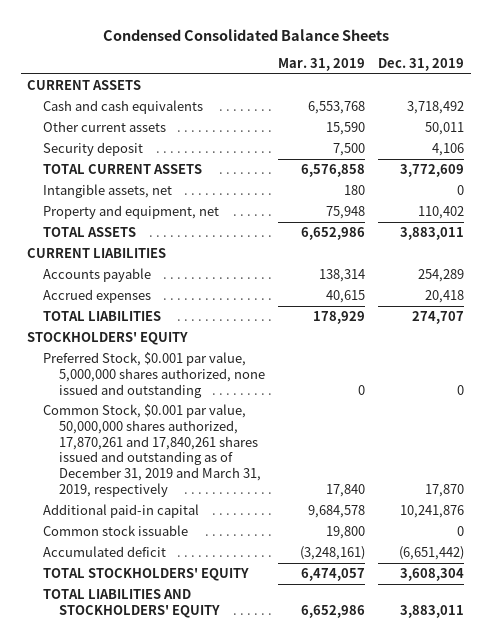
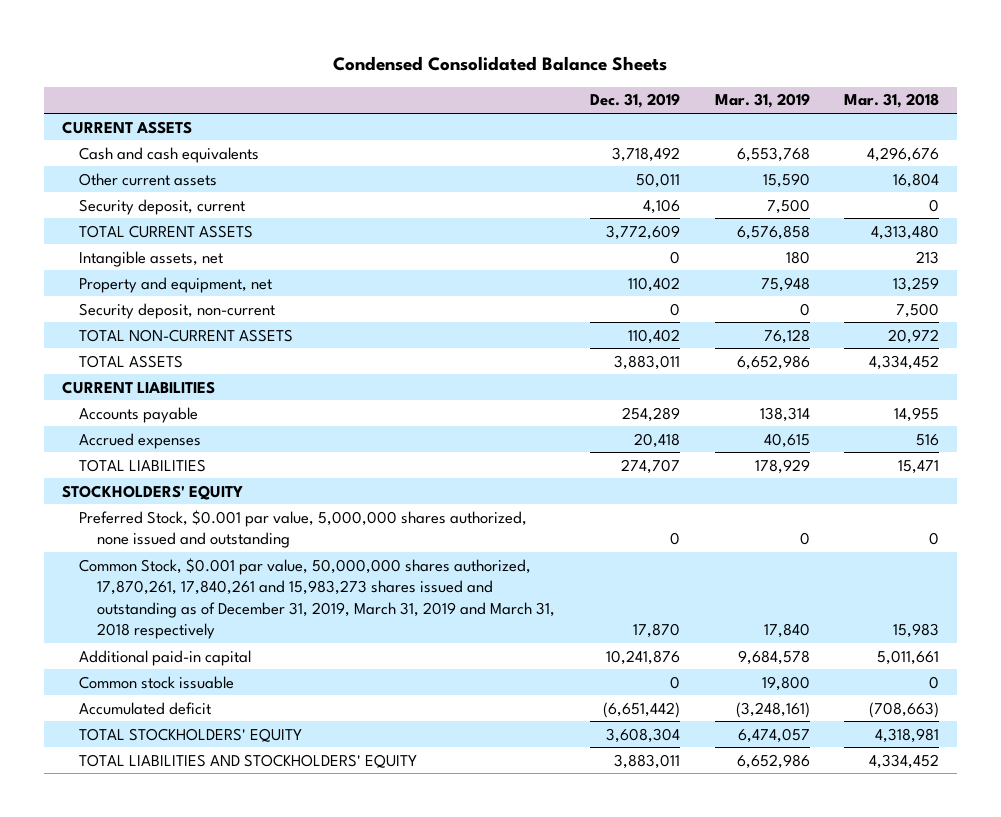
- | Mar. 31, 2019 | Dec. 31, 2019
+ | Dec. 31, 2019 | Mar. 31, 2019 | Mar. 31, 2018
- Security deposit | 7,500 | 4,106
+ Security deposit, current | 4,106 | 7,500 | 0
+ Security deposit, non-current | 0 | 0 | 7,500
+ TOTAL NON-CURRENT ASSETS | 110,402 | 76,128 | 20,972
- Common Stock, $0.001 par value, 50,000,000 shares authorized, 17,870,261 and 17,840,261 shares issued and outstanding as of December 31, 2019 and March 31, 2019, respectively | 17,840 | 17,870
+ Common Stock, $0.001 par value, 50,000,000 shares authorized, 17,870,261, 17,840,261 and 15,983,273 shares issued and outstanding as of December 31, 2019, March 31, 2019 and March 31, 2018 respectively | 17,870 | 17,840 | 15,983

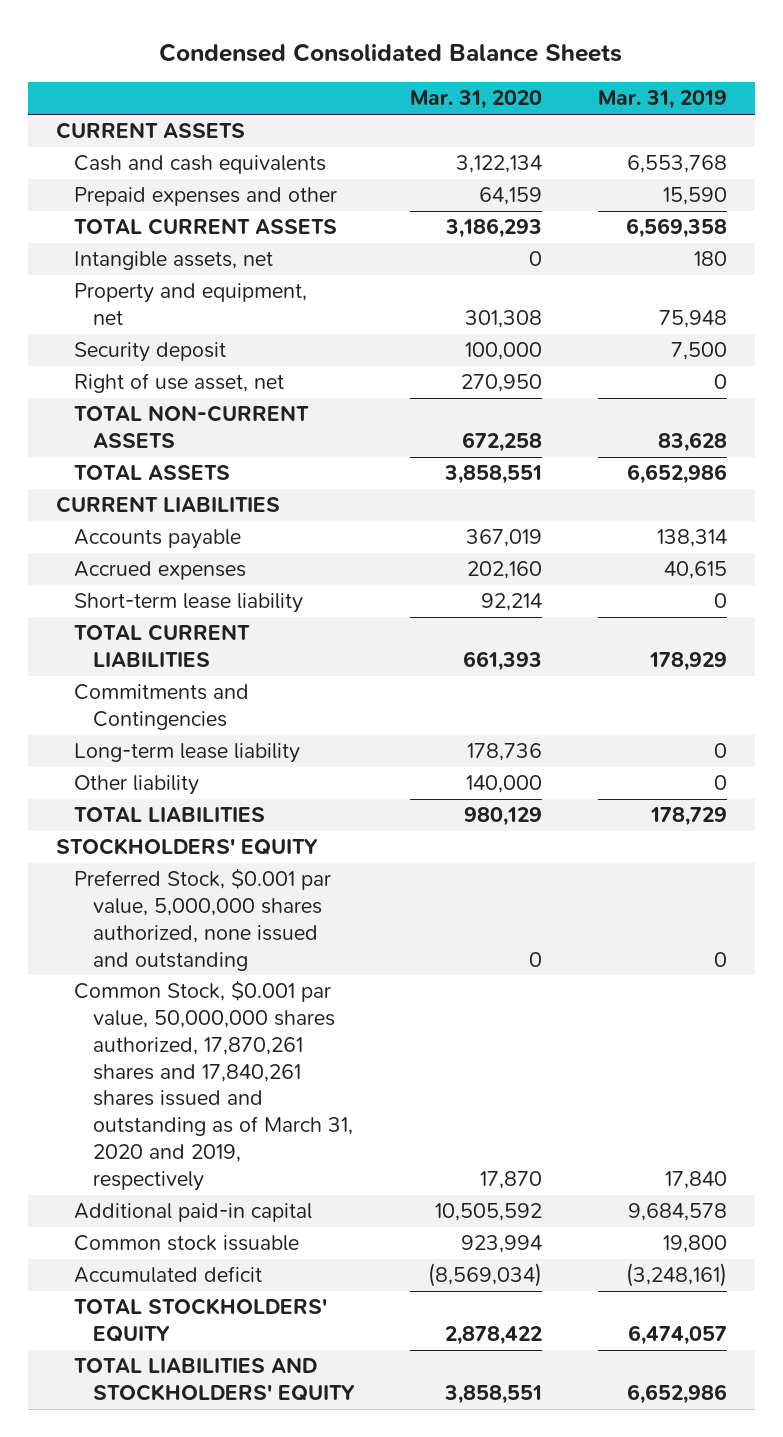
- | Dec. 31, 2019 | Mar. 31, 2019 | Mar. 31, 2018
+ | Mar. 31, 2020 | Mar. 31, 2019
- Other current assets | 50,011 | 15,590 | 16,804
- Security deposit, current | 4,106 | 7,500 | 0
- TOTAL CURRENT ASSETS | 3,772,609 | 6,576,858 | 4,313,480
+ Prepaid expenses and other | 64,159 | 15,590
+ TOTAL CURRENT ASSETS | 3,186,293 | 6,569,358
- Security deposit, non-current | 0 | 0 | 7,500
- TOTAL NON-CURRENT ASSETS | 110,402 | 76,128 | 20,972
+ Security deposit | 100,000 | 7,500
+ Right of use asset, net | 270,950 | 0
+ TOTAL NON-CURRENT ASSETS | 672,258 | 83,628
- TOTAL LIABILITIES | 274,707 | 178,929 | 15,471
+ Short-term lease liability | 92,214 | 0
+ TOTAL CURRENT LIABILITIES | 661,393 | 178,929
+ Commitments and Contingencies
+ Long-term lease liability | 178,736 | 0
+ Other liability | 140,000 | 0
+ TOTAL LIABILITIES | 980,129 | 178,729
- Common Stock, $0.001 par value, 50,000,000 shares authorized, 17,870,261, 17,840,261 and 15,983,273 shares issued and outstanding as of December 31, 2019, March 31, 2019 and March 31, 2018 respectively | 17,870 | 17,840 | 15,983
+ Common Stock, $0.001 par value, 50,000,000 shares authorized, 17,870,261 shares and 17,840,261 shares issued and outstanding as of March 31, 2020 and 2019, respectively | 17,870 | 17,840

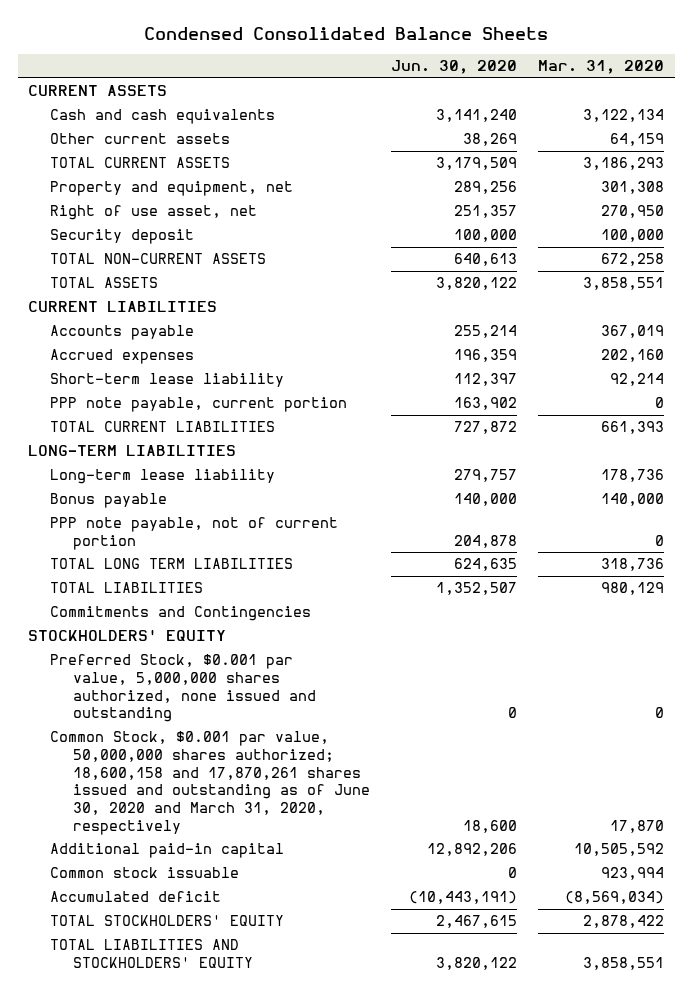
- | Mar. 31, 2020 | Mar. 31, 2019
+ | Jun. 30, 2020 | Mar. 31, 2020
- Prepaid expenses and other | 64,159 | 15,590
+ Other current assets | 38,269 | 64,159
- Intangible assets, net | 0 | 180
moved down: Security deposit | 100,000 | 100,000
+ PPP note payable, current portion | 163,902 | 0
+ LONG-TERM LIABILITIES
- Other liability | 140,000 | 0
+ Bonus payable | 140,000 | 140,000
+ PPP note payable, not of current portion | 204,878 | 0
+ TOTAL LONG TERM LIABILITIES | 624,635 | 318,736
moved down: Commitments and Contingencies
- Common Stock, $0.001 par value, 50,000,000 shares authorized, 17,870,261 shares and 17,840,261 shares issued and outstanding as of March 31, 2020 and 2019, respectively | 17,870 | 17,840
+ Common Stock, $0.001 par value, 50,000,000 shares authorized; 18,600,158 and 17,870,261 shares issued and outstanding as of June 30, 2020 and March 31, 2020, respectively | 18,600 | 17,870

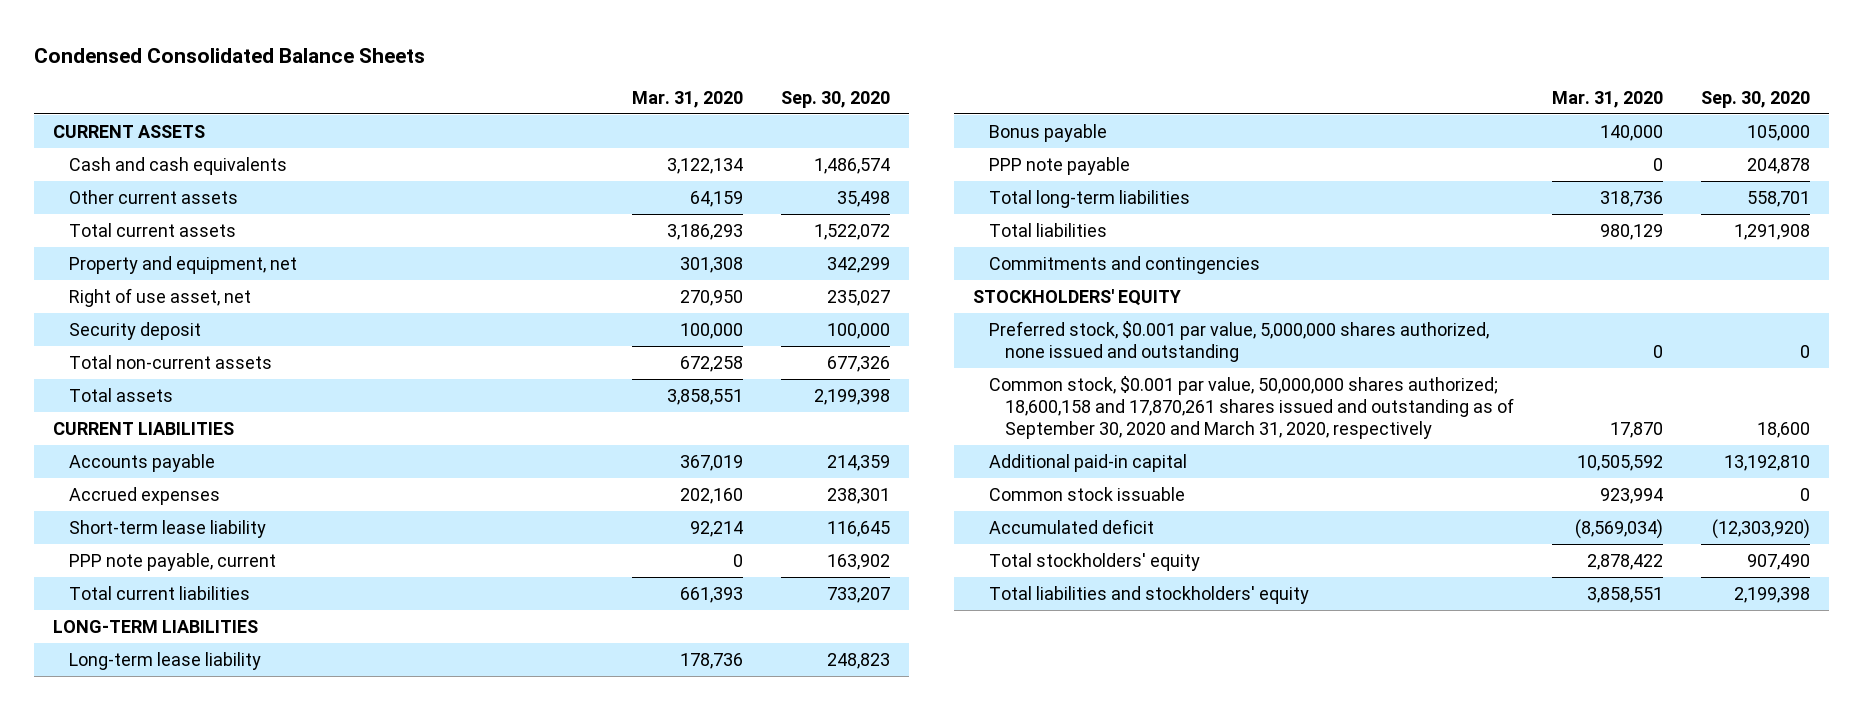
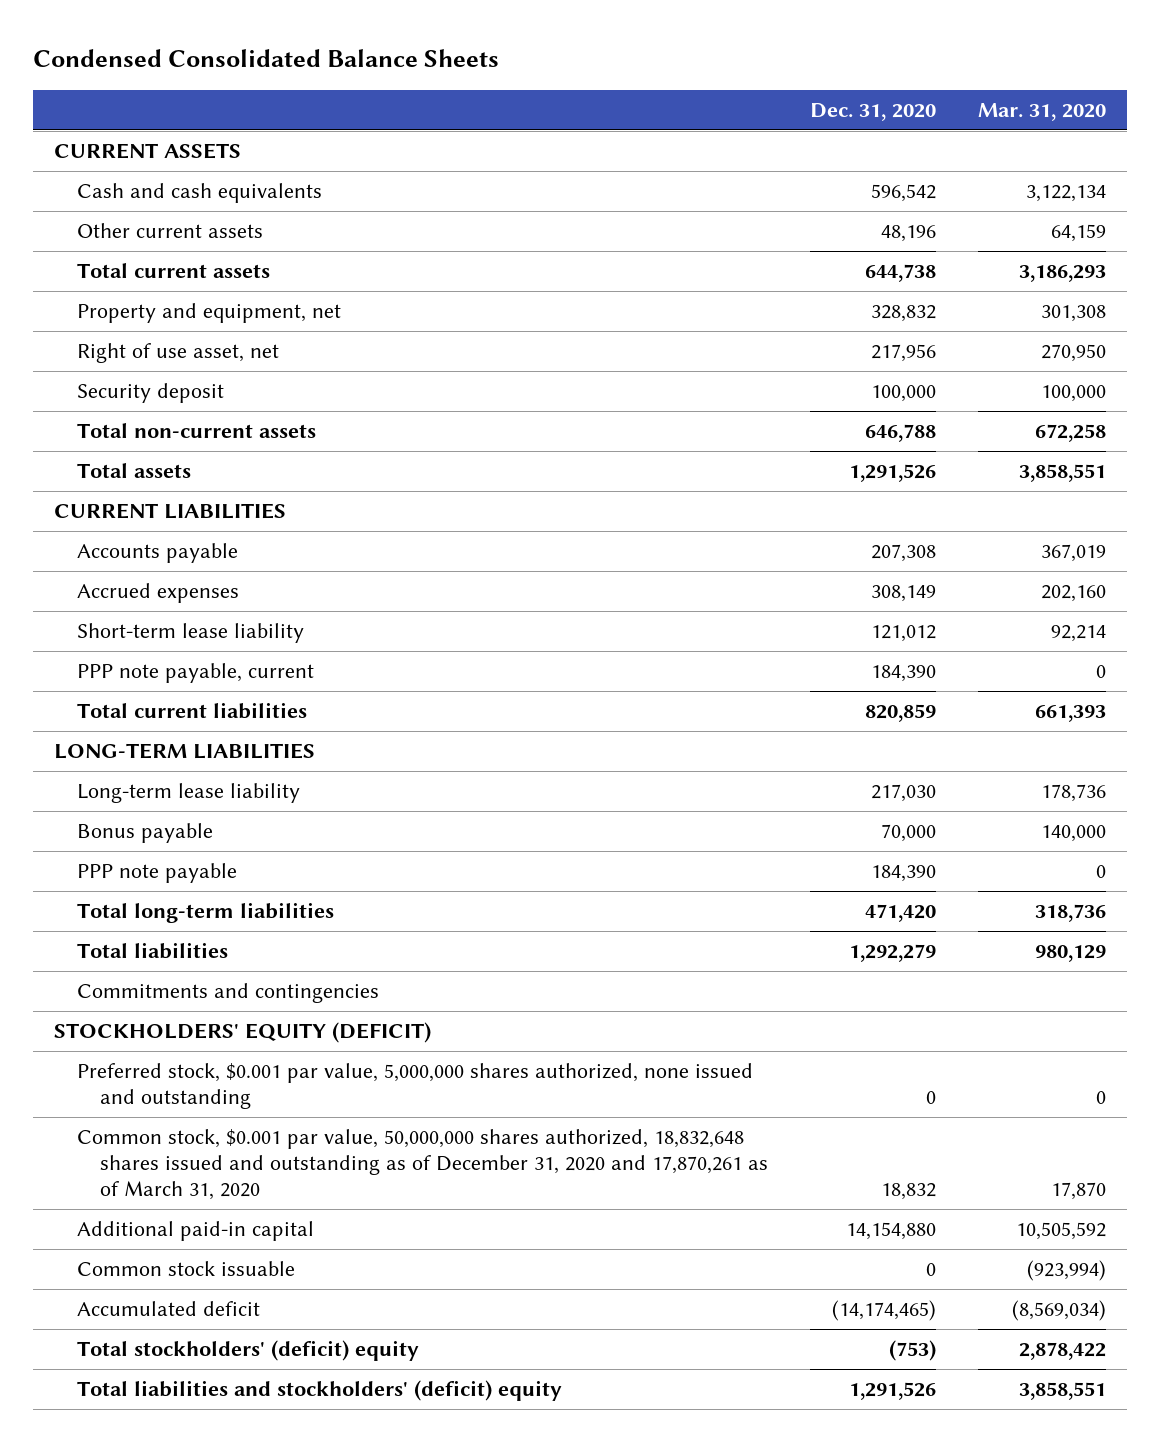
- | Mar. 31, 2020 | Sep. 30, 2020
+ | Dec. 31, 2020 | Mar. 31, 2020
- STOCKHOLDERS' EQUITY
+ STOCKHOLDERS' EQUITY (DEFICIT)
- Common stock, $0.001 par value, 50,000,000 shares authorized; 18,600,158 and 17,870,261 shares issued and outstanding as of September 30, 2020 and March 31, 2020, respectively | 17,870 | 18,600
+ Common stock, $0.001 par value, 50,000,000 shares authorized, 18,832,648 shares issued and outstanding as of December 31, 2020 and 17,870,261 as of March 31, 2020 | 18,832 | 17,870
- Common stock issuable | 923,994 | 0
+ Common stock issuable | 0 | (923,994)
- Total stockholders' equity | 2,878,422 | 907,490
- Total liabilities and stockholders' equity | 3,858,551 | 2,199,398
+ Total stockholders' (deficit) equity | (753) | 2,878,422
+ Total liabilities and stockholders' (deficit) equity | 1,291,526 | 3,858,551

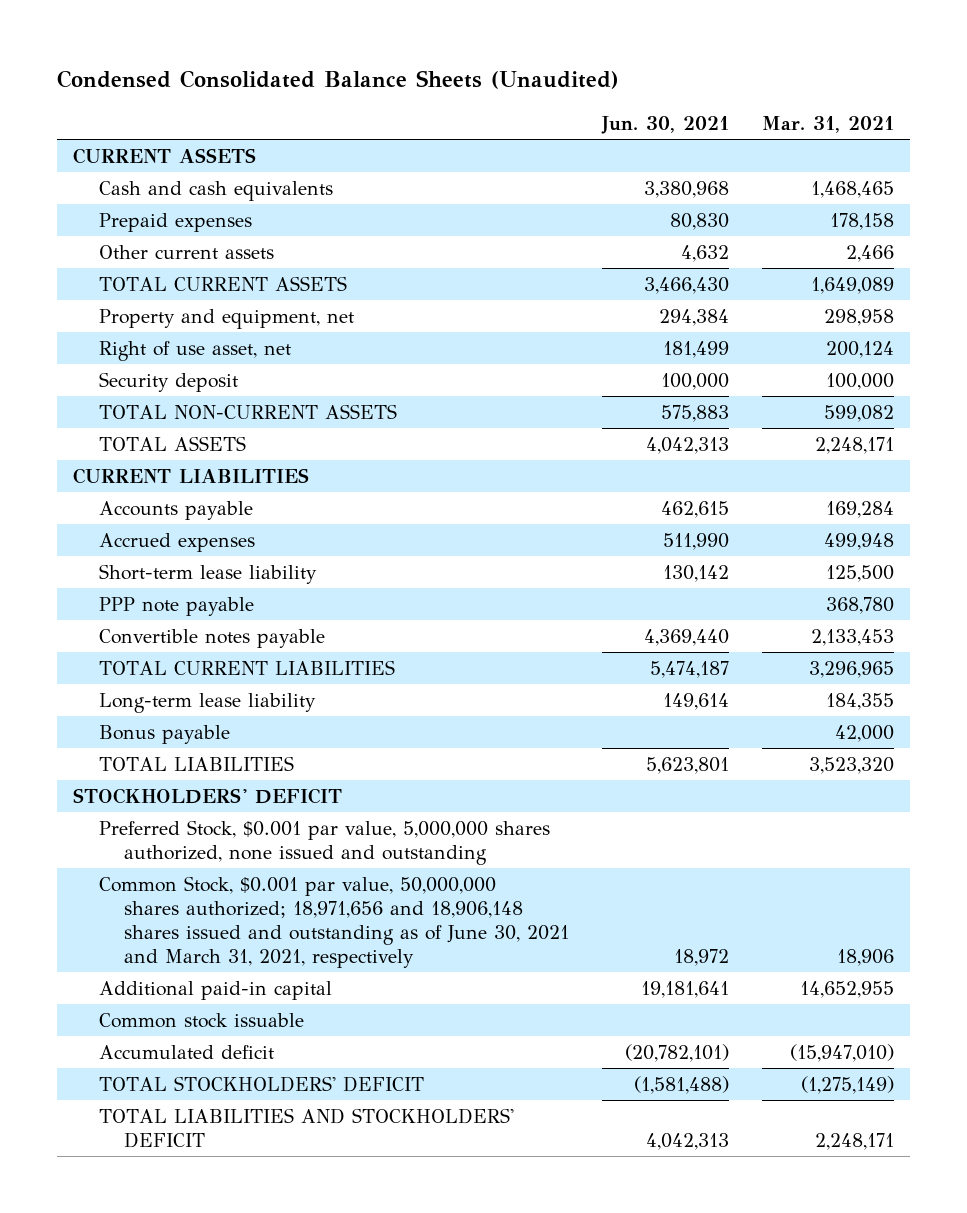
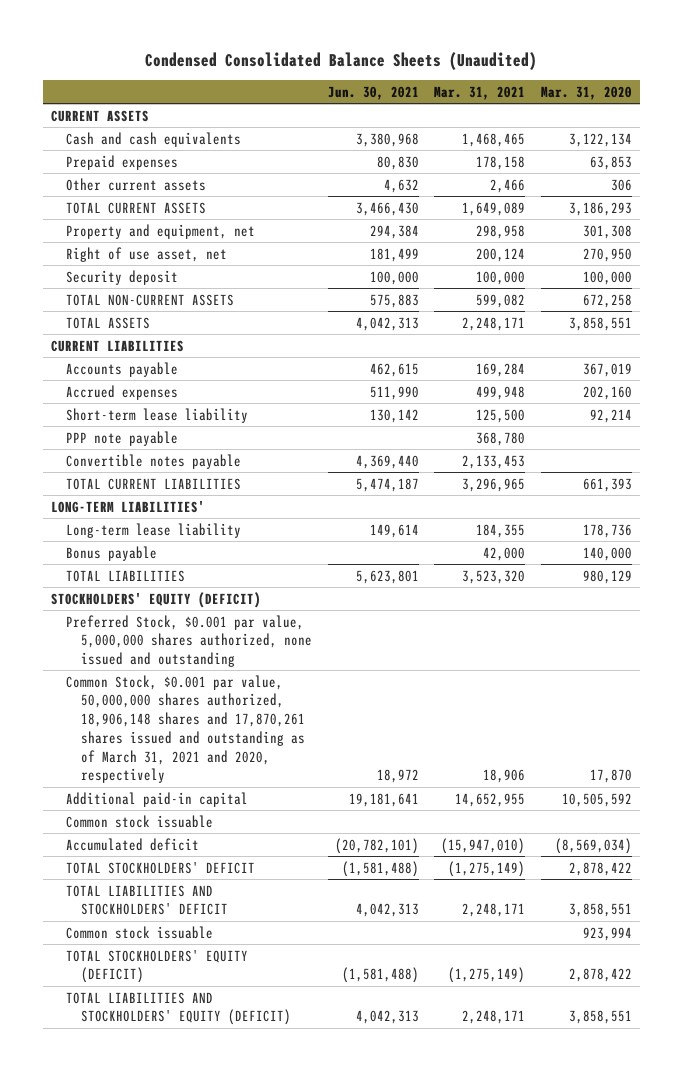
- | Jun. 30, 2021 | Mar. 31, 2021
+ | Jun. 30, 2021 | Mar. 31, 2021 | Mar. 31, 2020
+ LONG-TERM LIABILITIES'
- STOCKHOLDERS' DEFICIT
+ STOCKHOLDERS' EQUITY (DEFICIT)
- Common Stock, $0.001 par value, 50,000,000 shares authorized; 18,971,656 and 18,906,148 shares issued and outstanding as of June 30, 2021 and March 31, 2021, respectively | 18,972 | 18,906
+ Common Stock, $0.001 par value, 50,000,000 shares authorized, 18,906,148 shares and 17,870,261 shares issued and outstanding as of March 31, 2021 and 2020, respectively | 18,972 | 18,906 | 17,870
+ Common stock issuable | | | 923,994
+ TOTAL STOCKHOLDERS' EQUITY (DEFICIT) | (1,581,488) | (1,275,149) | 2,878,422
+ TOTAL LIABILITIES AND STOCKHOLDERS' EQUITY (DEFICIT) | 4,042,313 | 2,248,171 | 3,858,551

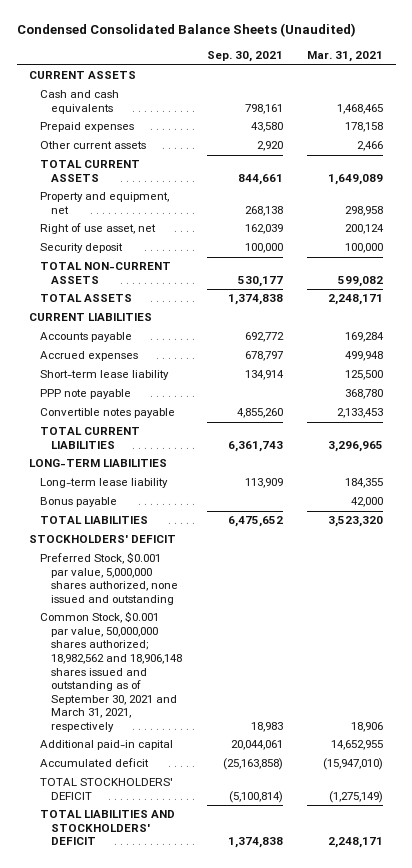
- | Jun. 30, 2021 | Mar. 31, 2021 | Mar. 31, 2020
+ | Sep. 30, 2021 | Mar. 31, 2021
- LONG-TERM LIABILITIES'
+ LONG-TERM LIABILITIES
- STOCKHOLDERS' EQUITY (DEFICIT)
+ STOCKHOLDERS' DEFICIT
- Common Stock, $0.001 par value, 50,000,000 shares authorized, 18,906,148 shares and 17,870,261 shares issued and outstanding as of March 31, 2021 and 2020, respectively | 18,972 | 18,906 | 17,870
+ Common Stock, $0.001 par value, 50,000,000 shares authorized; 18,982,562 and 18,906,148 shares issued and outstanding as of September 30, 2021 and March 31, 2021, respectively | 18,983 | 18,906
- Common stock issuable
- Common stock issuable | | | 923,994
- TOTAL STOCKHOLDERS' EQUITY (DEFICIT) | (1,581,488) | (1,275,149) | 2,878,422
- TOTAL LIABILITIES AND STOCKHOLDERS' EQUITY (DEFICIT) | 4,042,313 | 2,248,171 | 3,858,551

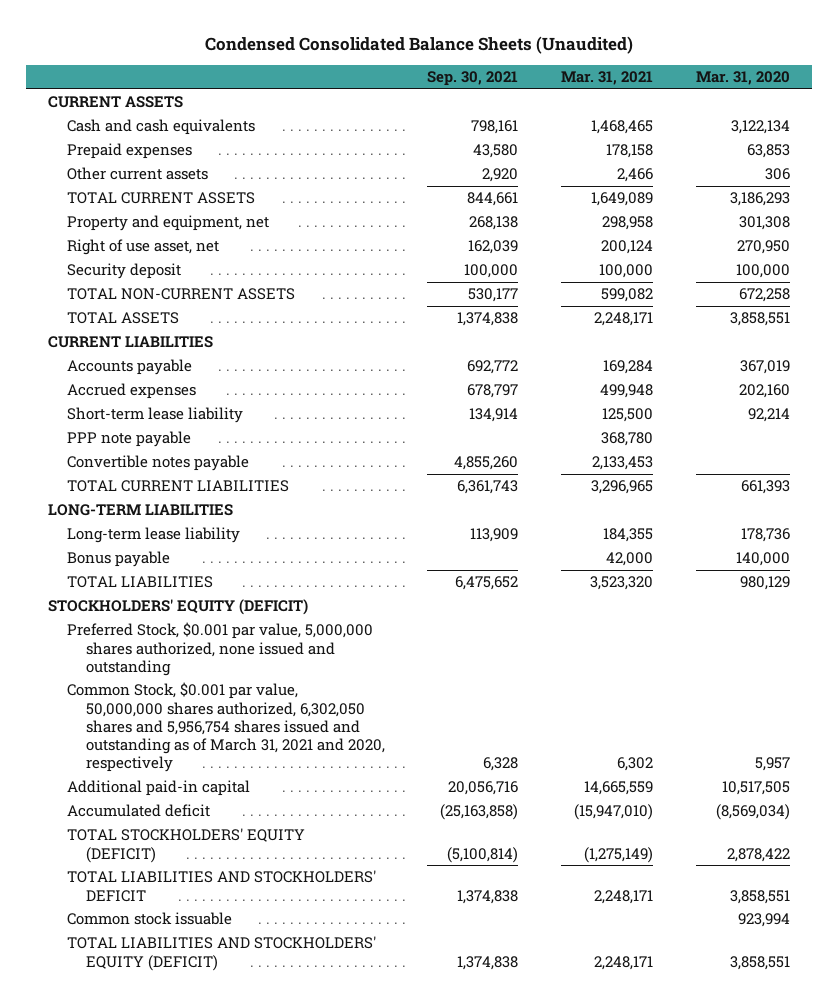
- | Sep. 30, 2021 | Mar. 31, 2021
+ | Sep. 30, 2021 | Mar. 31, 2021 | Mar. 31, 2020
- STOCKHOLDERS' DEFICIT
+ STOCKHOLDERS' EQUITY (DEFICIT)
- Common Stock, $0.001 par value, 50,000,000 shares authorized; 18,982,562 and 18,906,148 shares issued and outstanding as of September 30, 2021 and March 31, 2021, respectively | 18,983 | 18,906
- Additional paid-in capital | 20,044,061 | 14,652,955
+ Common Stock, $0.001 par value, 50,000,000 shares authorized, 6,302,050 shares and 5,956,754 shares issued and outstanding as of March 31, 2021 and 2020, respectively | 6,328 | 6,302 | 5,957
+ Additional paid-in capital | 20,056,716 | 14,665,559 | 10,517,505
- TOTAL STOCKHOLDERS' DEFICIT | (5,100,814) | (1,275,149)
+ TOTAL STOCKHOLDERS' EQUITY (DEFICIT) | (5,100,814) | (1,275,149) | 2,878,422
+ Common stock issuable | | | 923,994
+ TOTAL LIABILITIES AND STOCKHOLDERS' EQUITY (DEFICIT) | 1,374,838 | 2,248,171 | 3,858,551

